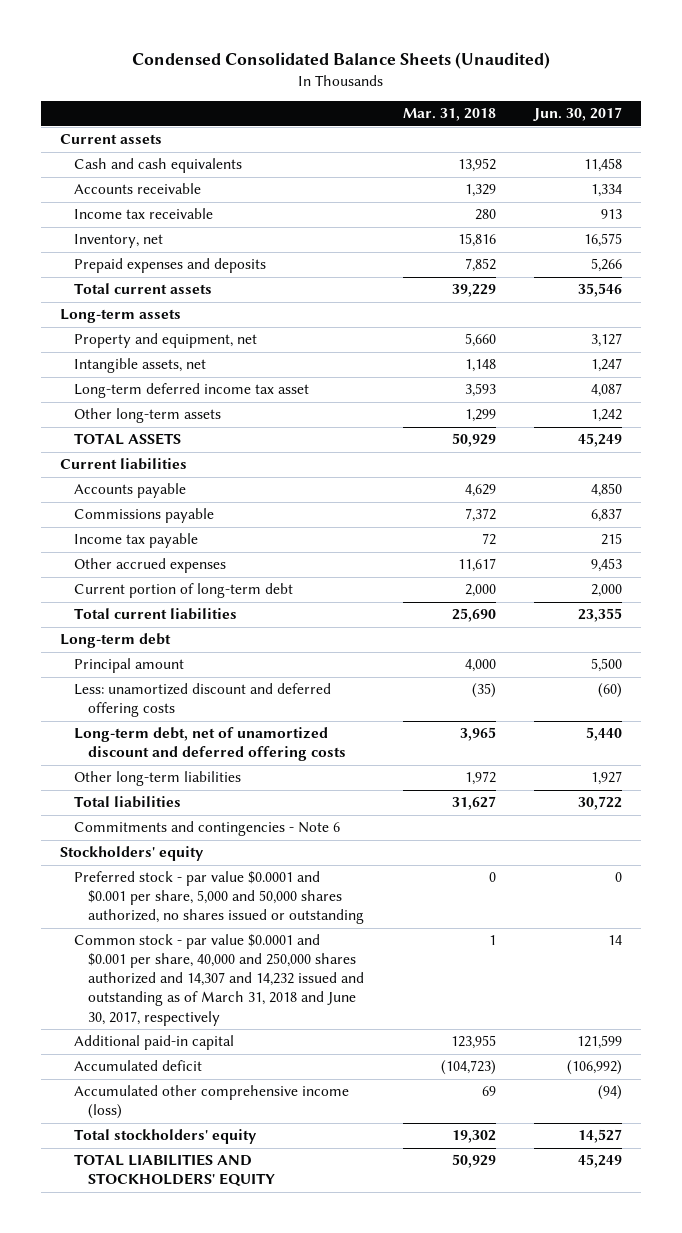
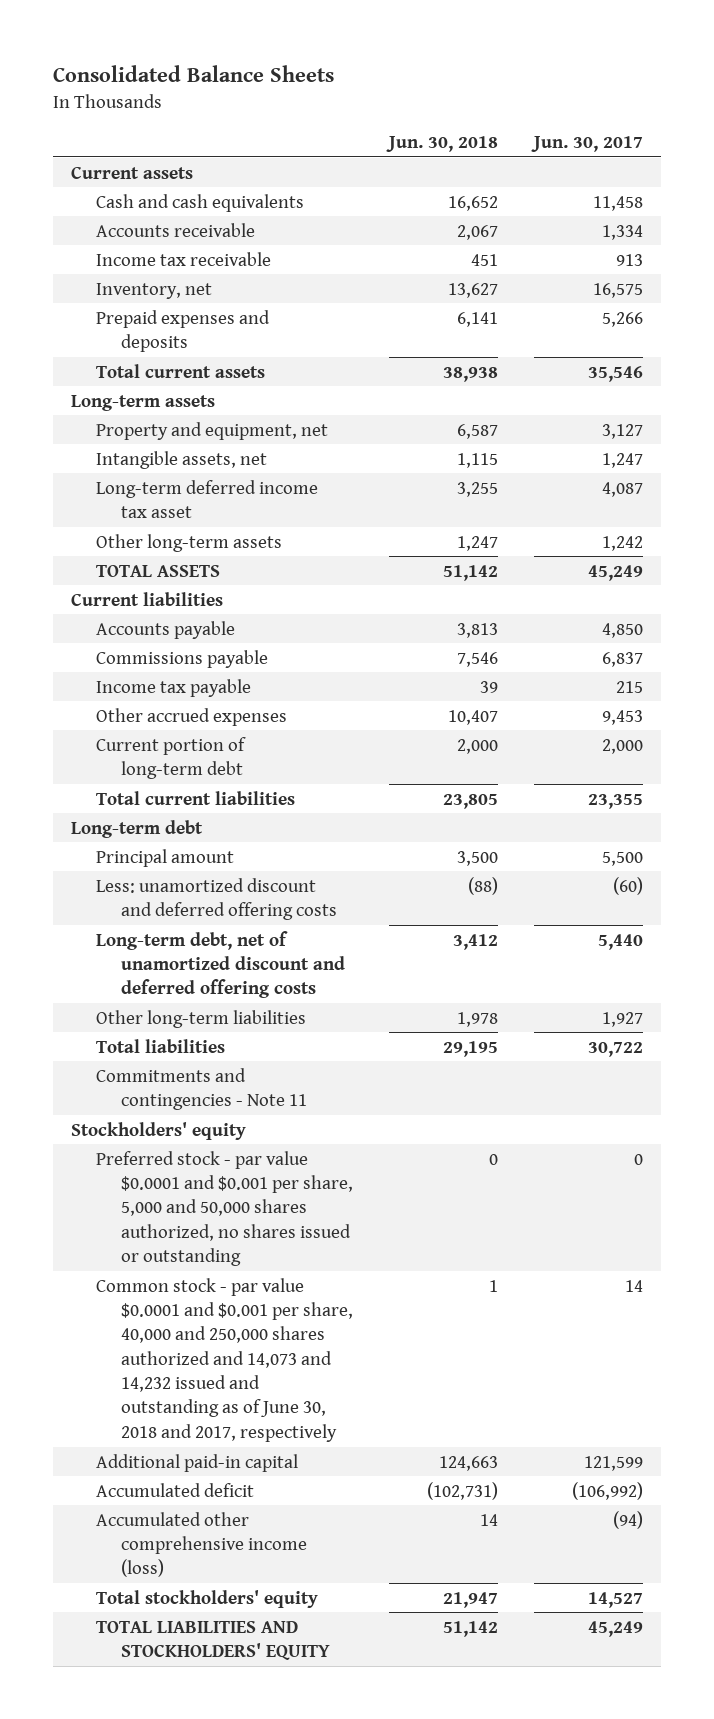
- Condensed Consolidated Balance Sheets (Unaudited)
+ Consolidated Balance Sheets
- | Mar. 31, 2018 | Jun. 30, 2017
+ | Jun. 30, 2018 | Jun. 30, 2017
- Commitments and contingencies - Note 6
+ Commitments and contingencies - Note 11
- Common stock - par value $0.0001 and $0.001 per share, 40,000 and 250,000 shares authorized and 14,307 and 14,232 issued and outstanding as of March 31, 2018 and June 30, 2017, respectively | 1 | 14
+ Common stock - par value $0.0001 and $0.001 per share, 40,000 and 250,000 shares authorized and 14,073 and 14,232 issued and outstanding as of June 30, 2018 and 2017, respectively | 1 | 14

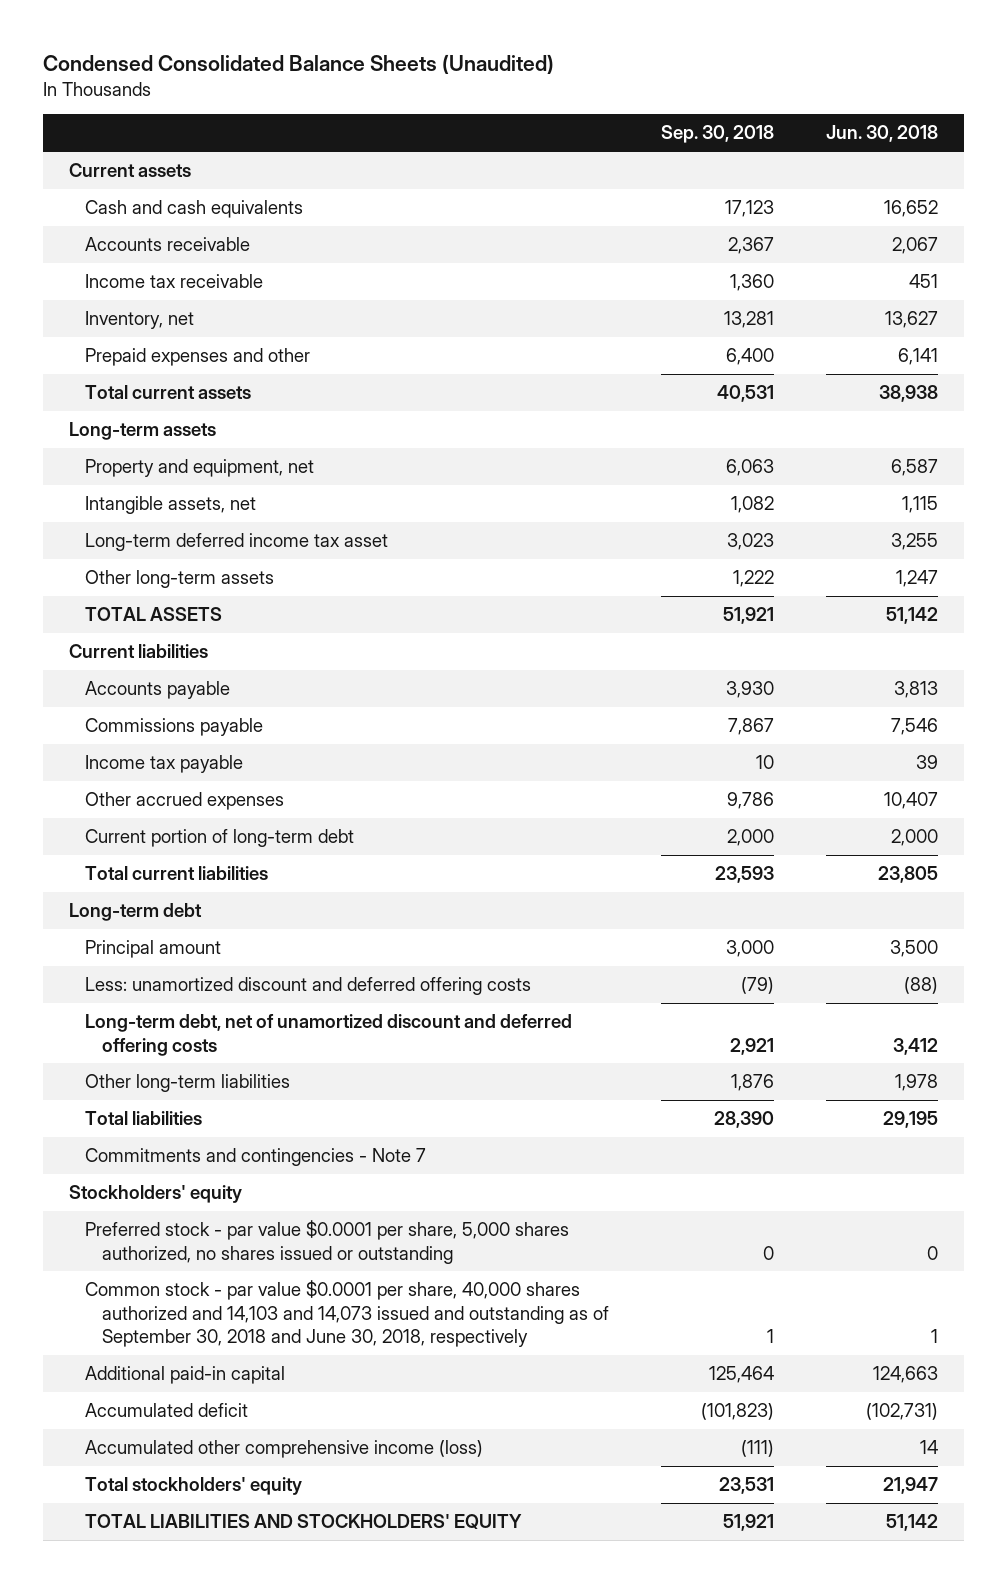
- Consolidated Balance Sheets
+ Condensed Consolidated Balance Sheets (Unaudited)
- | Jun. 30, 2018 | Jun. 30, 2017
+ | Sep. 30, 2018 | Jun. 30, 2018
- Prepaid expenses and deposits | 6,141 | 5,266
+ Prepaid expenses and other | 6,400 | 6,141
- Commitments and contingencies - Note 11
+ Commitments and contingencies - Note 7
- Preferred stock - par value $0.0001 and $0.001 per share, 5,000 and 50,000 shares authorized, no shares issued or outstanding | 0 | 0
- Common stock - par value $0.0001 and $0.001 per share, 40,000 and 250,000 shares authorized and 14,073 and 14,232 issued and outstanding as of June 30, 2018 and 2017, respectively | 1 | 14
+ Preferred stock - par value $0.0001 per share, 5,000 shares authorized, no shares issued or outstanding | 0 | 0
+ Common stock - par value $0.0001 per share, 40,000 shares authorized and 14,103 and 14,073 issued and outstanding as of September 30, 2018 and June 30, 2018, respectively | 1 | 1

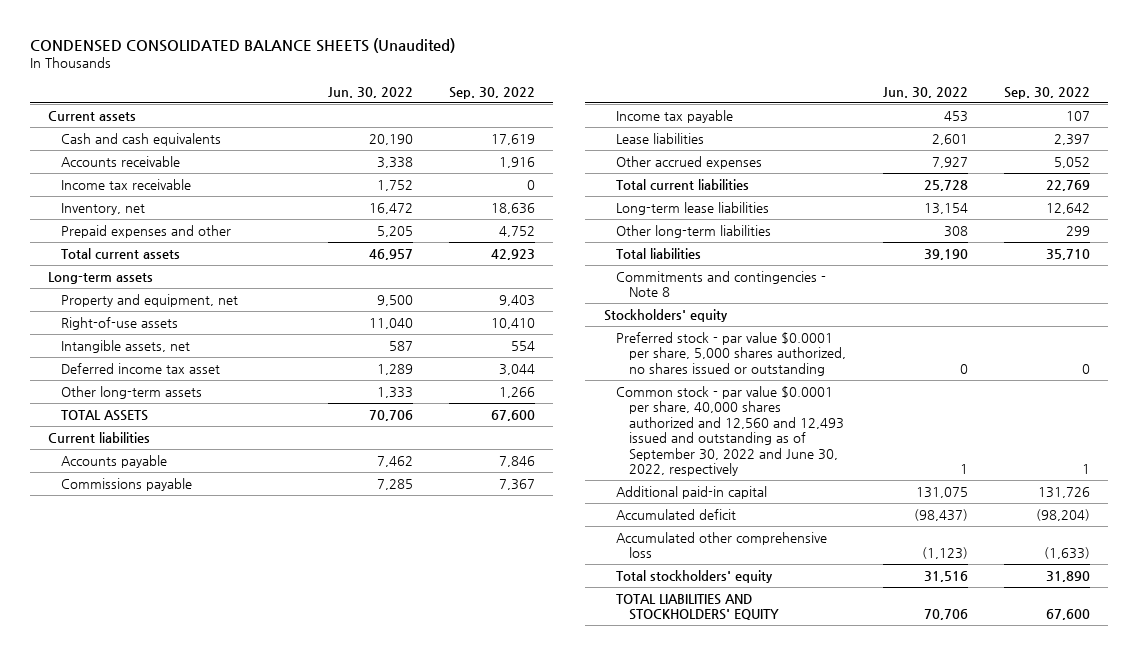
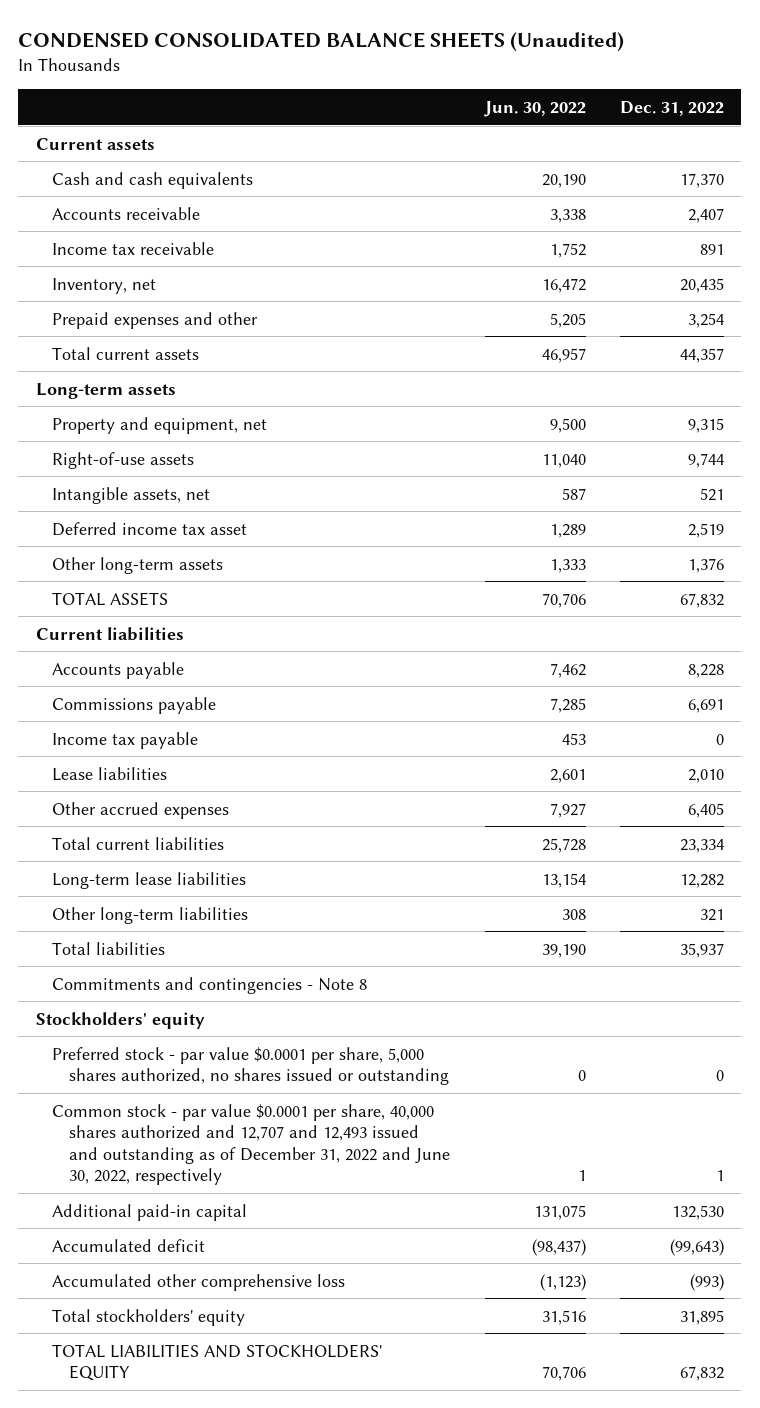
- | Jun. 30, 2022 | Sep. 30, 2022
+ | Jun. 30, 2022 | Dec. 31, 2022
- Common stock - par value $0.0001 per share, 40,000 shares authorized and 12,560 and 12,493 issued and outstanding as of September 30, 2022 and June 30, 2022, respectively | 1 | 1
+ Common stock - par value $0.0001 per share, 40,000 shares authorized and 12,707 and 12,493 issued and outstanding as of December 31, 2022 and June 30, 2022, respectively | 1 | 1

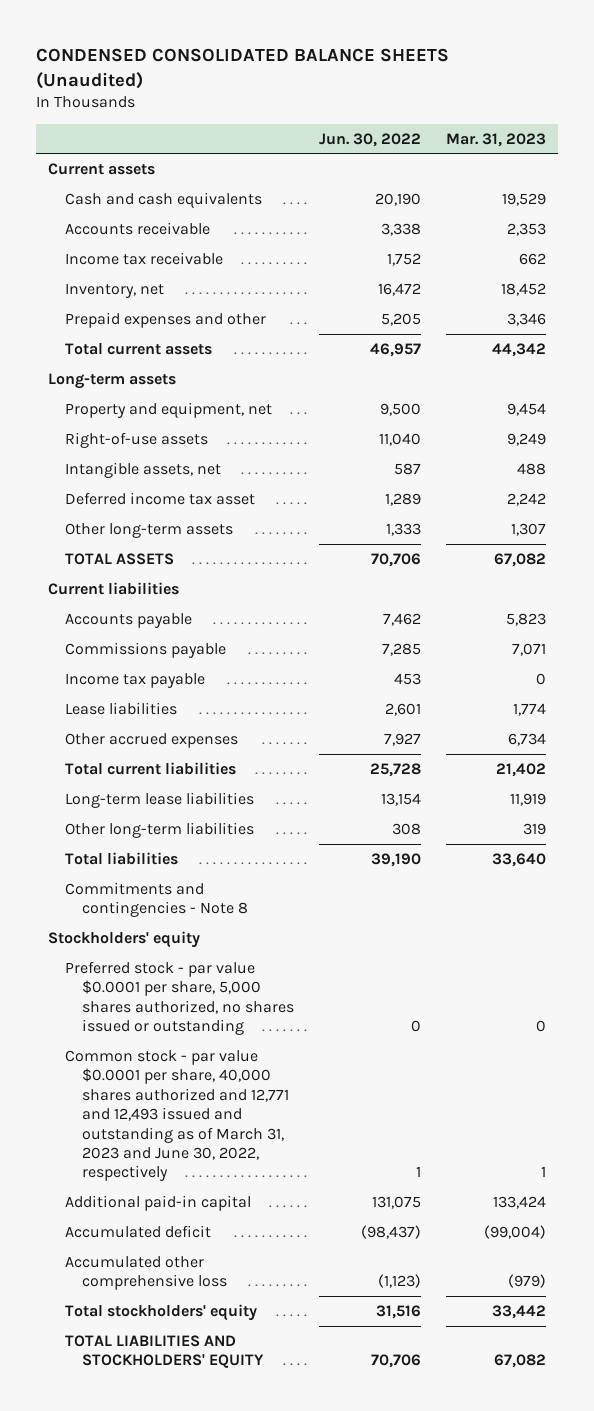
- | Jun. 30, 2022 | Dec. 31, 2022
+ | Jun. 30, 2022 | Mar. 31, 2023
- Common stock - par value $0.0001 per share, 40,000 shares authorized and 12,707 and 12,493 issued and outstanding as of December 31, 2022 and June 30, 2022, respectively | 1 | 1
+ Common stock - par value $0.0001 per share, 40,000 shares authorized and 12,771 and 12,493 issued and outstanding as of March 31, 2023 and June 30, 2022, respectively | 1 | 1

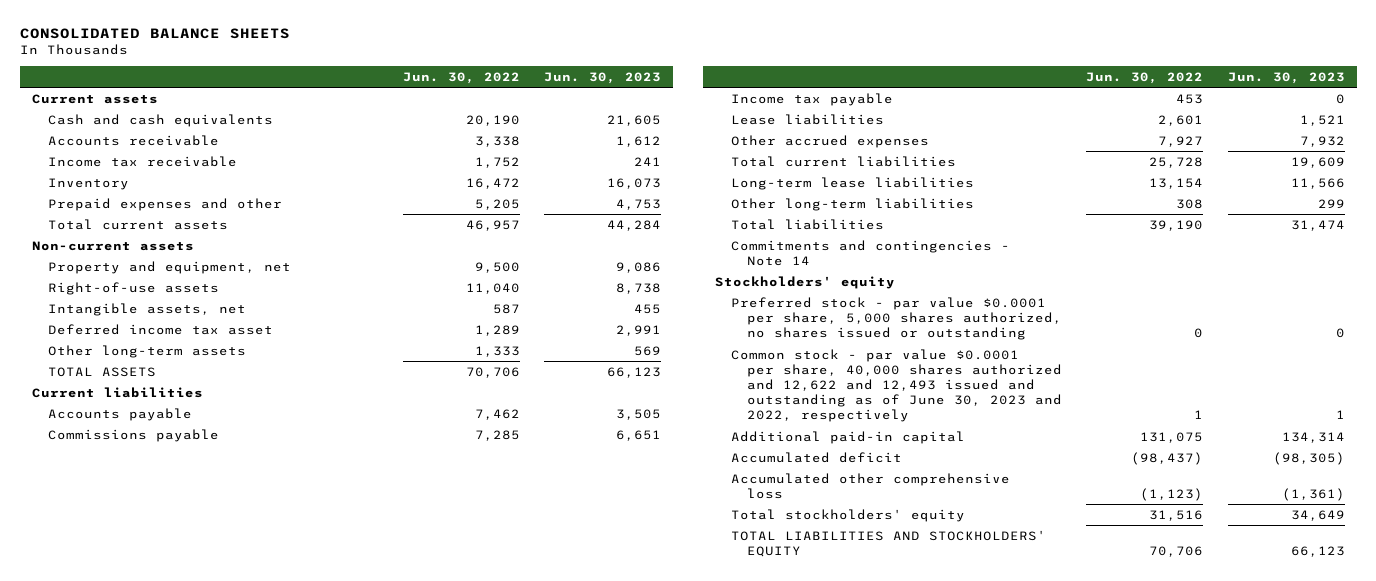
- CONDENSED CONSOLIDATED BALANCE SHEETS (Unaudited)
+ CONSOLIDATED BALANCE SHEETS
- | Jun. 30, 2022 | Mar. 31, 2023
+ | Jun. 30, 2022 | Jun. 30, 2023
- Inventory, net | 16,472 | 18,452
+ Inventory | 16,472 | 16,073
- Long-term assets
+ Non-current assets
- Commitments and contingencies - Note 8
+ Commitments and contingencies - Note 14
- Common stock - par value $0.0001 per share, 40,000 shares authorized and 12,771 and 12,493 issued and outstanding as of March 31, 2023 and June 30, 2022, respectively | 1 | 1
+ Common stock - par value $0.0001 per share, 40,000 shares authorized and 12,622 and 12,493 issued and outstanding as of June 30, 2023 and 2022, respectively | 1 | 1

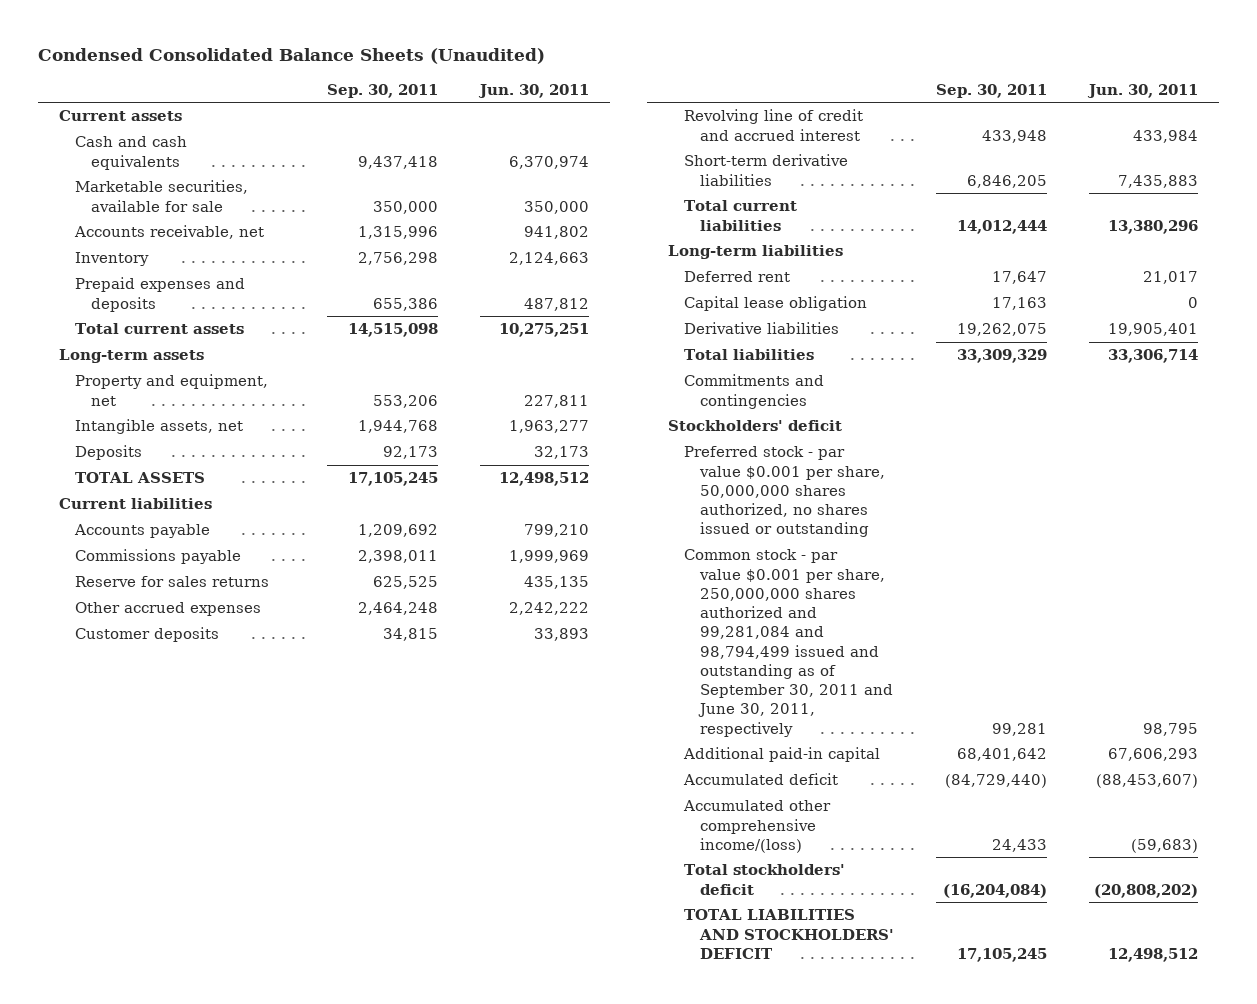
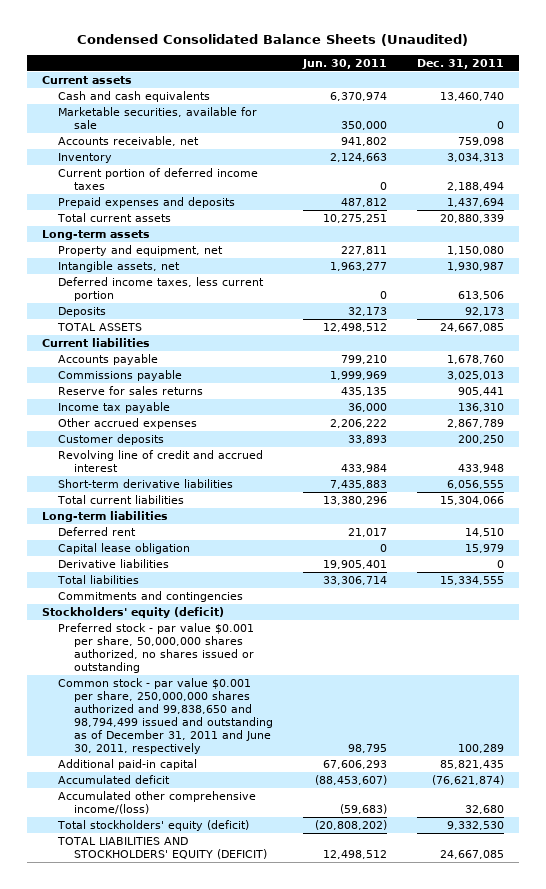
- | Sep. 30, 2011 | Jun. 30, 2011
+ | Jun. 30, 2011 | Dec. 31, 2011
+ Current portion of deferred income taxes | 0 | 2,188,494
+ Deferred income taxes, less current portion | 0 | 613,506
- Other accrued expenses | 2,464,248 | 2,242,222
+ Income tax payable | 36,000 | 136,310
+ Other accrued expenses | 2,206,222 | 2,867,789
- Stockholders' deficit
+ Stockholders' equity (deficit)
- Common stock - par value $0.001 per share, 250,000,000 shares authorized and 99,281,084 and 98,794,499 issued and outstanding as of September 30, 2011 and June 30, 2011, respectively | 99,281 | 98,795
+ Common stock - par value $0.001 per share, 250,000,000 shares authorized and 99,838,650 and 98,794,499 issued and outstanding as of December 31, 2011 and June 30, 2011, respectively | 98,795 | 100,289
- Total stockholders' deficit | (16,204,084) | (20,808,202)
- TOTAL LIABILITIES AND STOCKHOLDERS' DEFICIT | 17,105,245 | 12,498,512
+ Total stockholders' equity (deficit) | (20,808,202) | 9,332,530
+ TOTAL LIABILITIES AND STOCKHOLDERS' EQUITY (DEFICIT) | 12,498,512 | 24,667,085

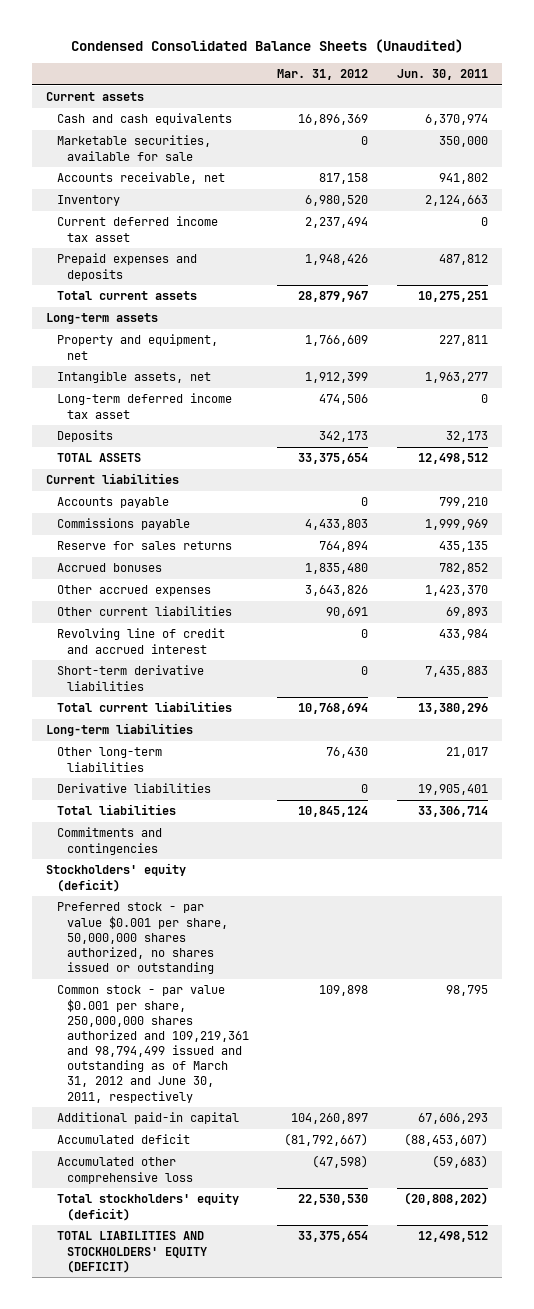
- | Jun. 30, 2011 | Dec. 31, 2011
+ | Mar. 31, 2012 | Jun. 30, 2011
- Current portion of deferred income taxes | 0 | 2,188,494
+ Current deferred income tax asset | 2,237,494 | 0
- Deferred income taxes, less current portion | 0 | 613,506
+ Long-term deferred income tax asset | 474,506 | 0
- Income tax payable | 36,000 | 136,310
- Other accrued expenses | 2,206,222 | 2,867,789
- Customer deposits | 33,893 | 200,250
+ Accrued bonuses | 1,835,480 | 782,852
+ Other accrued expenses | 3,643,826 | 1,423,370
+ Other current liabilities | 90,691 | 69,893
- Deferred rent | 21,017 | 14,510
- Capital lease obligation | 0 | 15,979
+ Other long-term liabilities | 76,430 | 21,017
- Common stock - par value $0.001 per share, 250,000,000 shares authorized and 99,838,650 and 98,794,499 issued and outstanding as of December 31, 2011 and June 30, 2011, respectively | 98,795 | 100,289
+ Common stock - par value $0.001 per share, 250,000,000 shares authorized and 109,219,361 and 98,794,499 issued and outstanding as of March 31, 2012 and June 30, 2011, respectively | 109,898 | 98,795
- Accumulated other comprehensive income/(loss) | (59,683) | 32,680
+ Accumulated other comprehensive loss | (47,598) | (59,683)

